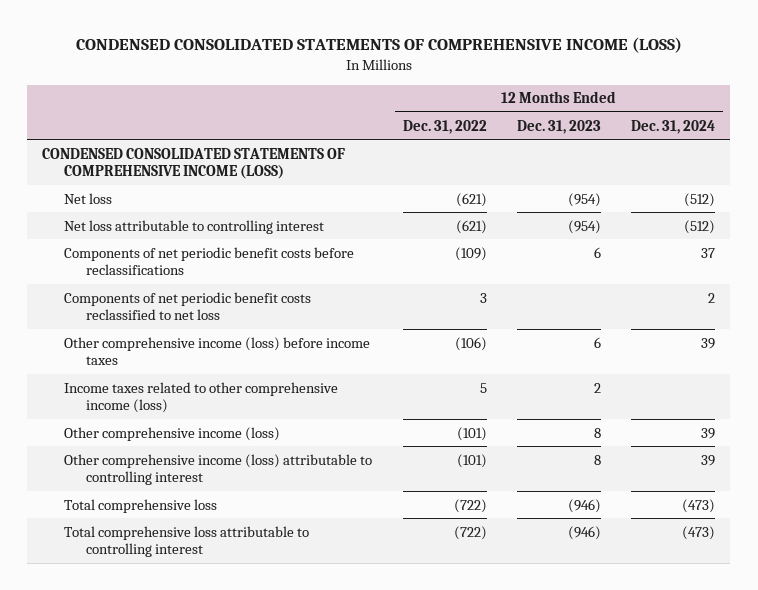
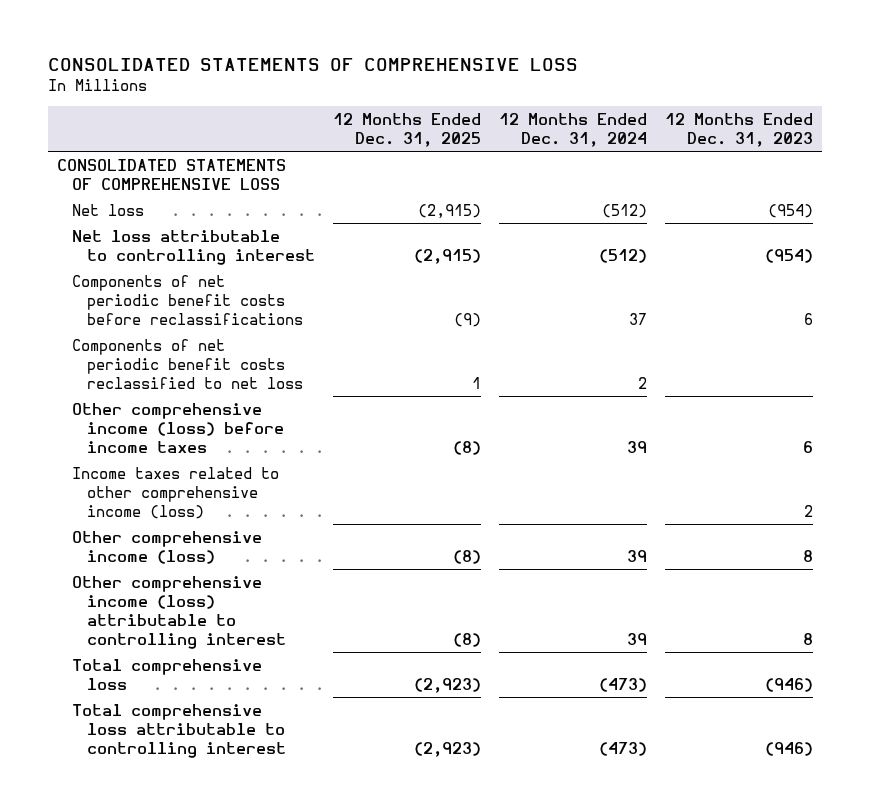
- CONDENSED CONSOLIDATED STATEMENTS OF COMPREHENSIVE INCOME (LOSS)
+ CONSOLIDATED STATEMENTS OF COMPREHENSIVE LOSS
- | 12 Months Ended Dec. 31, 2022 | 12 Months Ended Dec. 31, 2023 | 12 Months Ended Dec. 31, 2024
+ | 12 Months Ended Dec. 31, 2025 | 12 Months Ended Dec. 31, 2024 | 12 Months Ended Dec. 31, 2023
- CONDENSED CONSOLIDATED STATEMENTS OF COMPREHENSIVE INCOME (LOSS)
+ CONSOLIDATED STATEMENTS OF COMPREHENSIVE LOSS

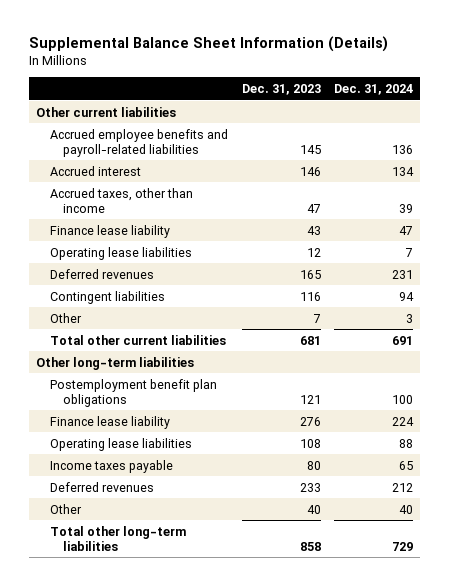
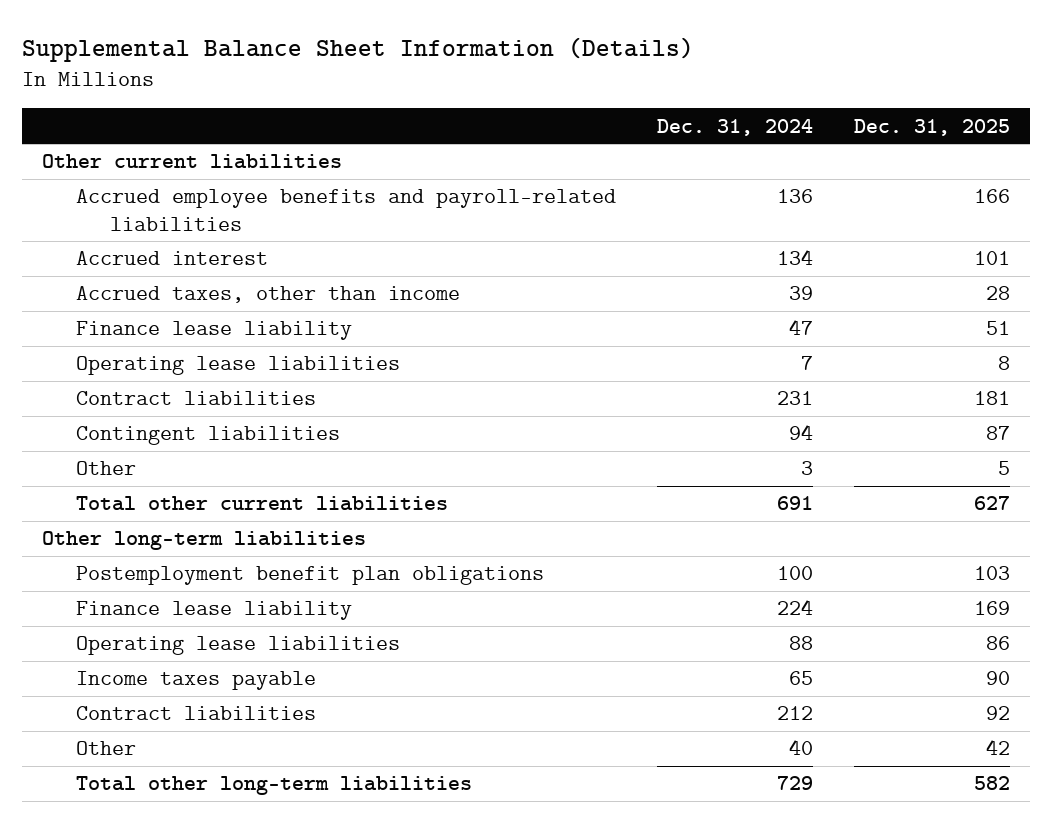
- | Dec. 31, 2023 | Dec. 31, 2024
+ | Dec. 31, 2024 | Dec. 31, 2025
- Deferred revenues | 165 | 231
+ Contract liabilities | 231 | 181
- Deferred revenues | 233 | 212
+ Contract liabilities | 212 | 92

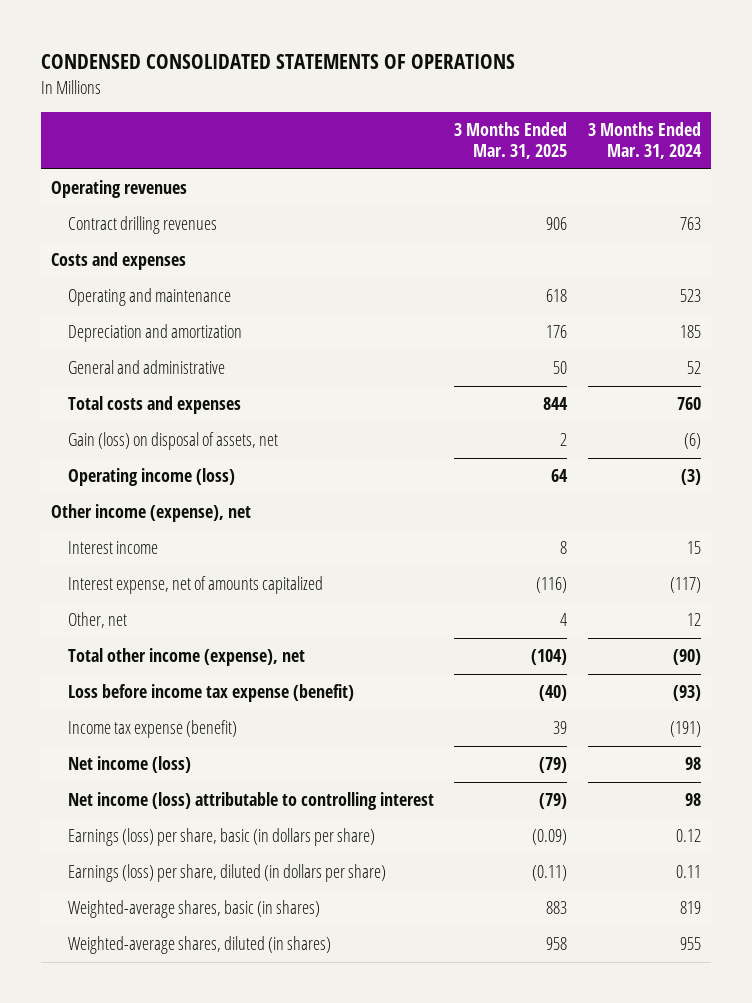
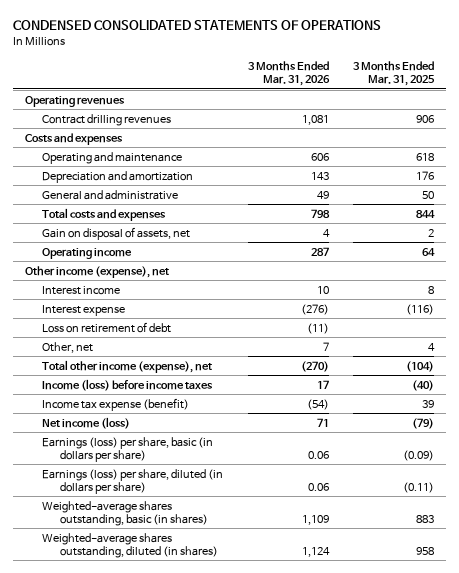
- | 3 Months Ended Mar. 31, 2025 | 3 Months Ended Mar. 31, 2024
+ | 3 Months Ended Mar. 31, 2026 | 3 Months Ended Mar. 31, 2025
- Gain (loss) on disposal of assets, net | 2 | (6)
- Operating income (loss) | 64 | (3)
+ Gain on disposal of assets, net | 4 | 2
+ Operating income | 287 | 64
- Interest expense, net of amounts capitalized | (116) | (117)
+ Interest expense | (276) | (116)
+ Loss on retirement of debt | (11) |
- Loss before income tax expense (benefit) | (40) | (93)
+ Income (loss) before income taxes | 17 | (40)
- Net income (loss) attributable to controlling interest | (79) | 98
- Weighted-average shares, basic (in shares) | 883 | 819
- Weighted-average shares, diluted (in shares) | 958 | 955
+ Weighted-average shares outstanding, basic (in shares) | 1,109 | 883
+ Weighted-average shares outstanding, diluted (in shares) | 1,124 | 958

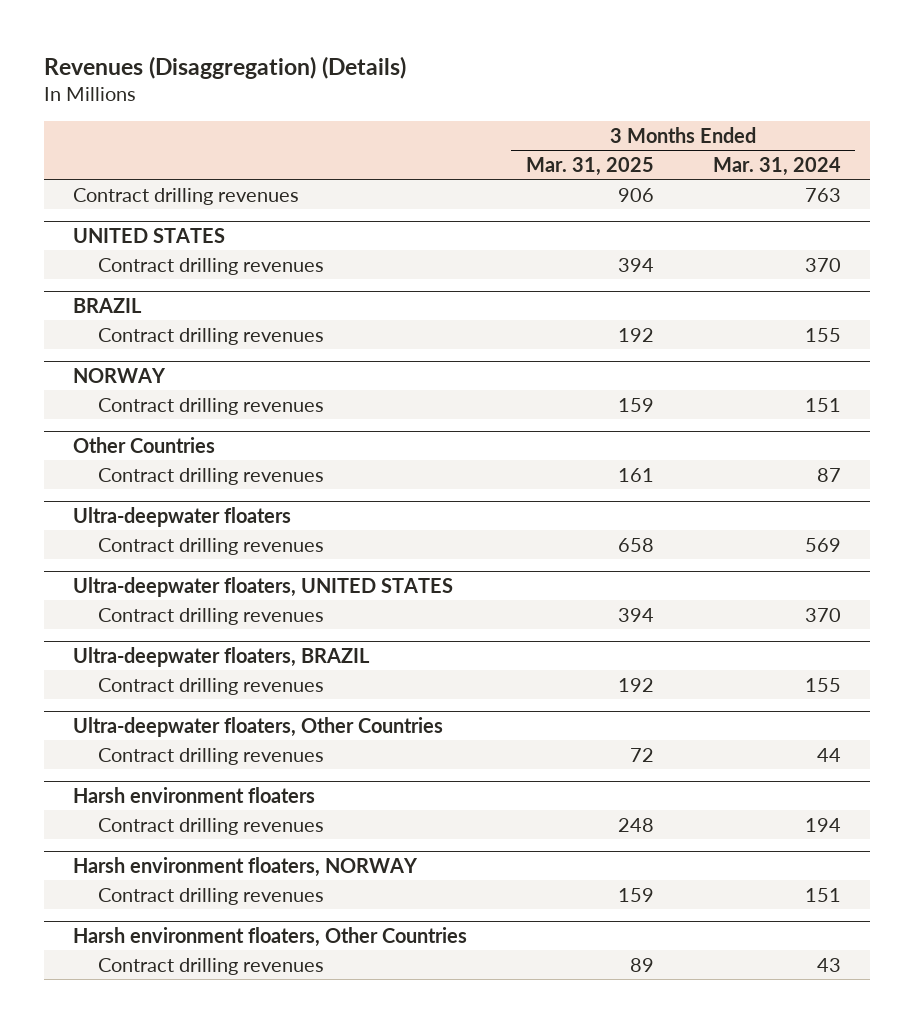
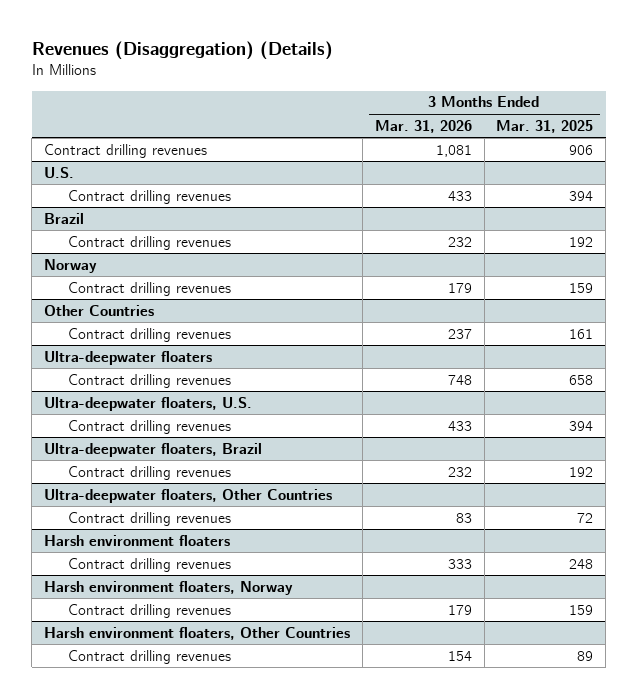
- | 3 Months Ended Mar. 31, 2025 | 3 Months Ended Mar. 31, 2024
+ | 3 Months Ended Mar. 31, 2026 | 3 Months Ended Mar. 31, 2025
- UNITED STATES
+ U.S.
- BRAZIL
+ Brazil
- NORWAY
+ Norway
- Ultra-deepwater floaters, UNITED STATES
+ Ultra-deepwater floaters, U.S.
- Ultra-deepwater floaters, BRAZIL
+ Ultra-deepwater floaters, Brazil
- Harsh environment floaters, NORWAY
+ Harsh environment floaters, Norway

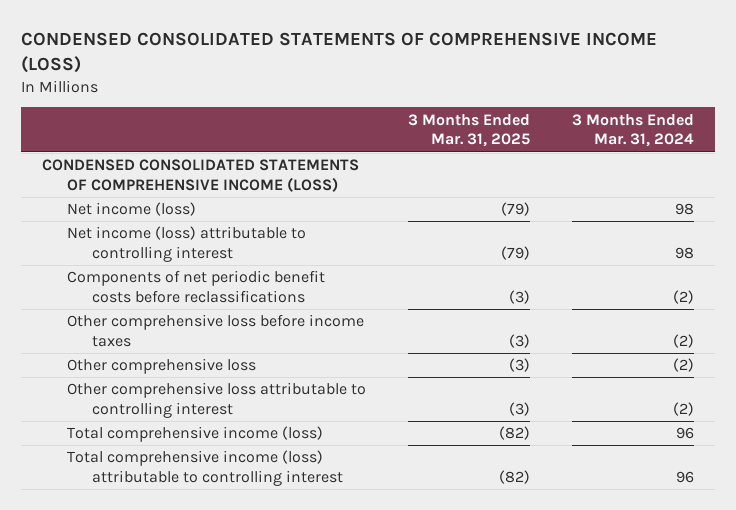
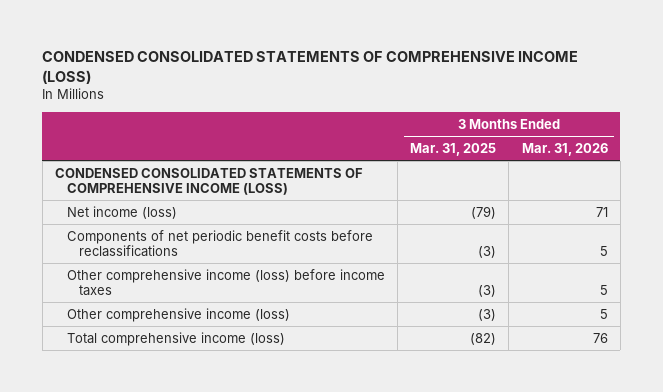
- | 3 Months Ended Mar. 31, 2025 | 3 Months Ended Mar. 31, 2024
+ | 3 Months Ended Mar. 31, 2025 | 3 Months Ended Mar. 31, 2026
- Net income (loss) attributable to controlling interest | (79) | 98
- Other comprehensive loss before income taxes | (3) | (2)
- Other comprehensive loss | (3) | (2)
- Other comprehensive loss attributable to controlling interest | (3) | (2)
+ Other comprehensive income (loss) before income taxes | (3) | 5
+ Other comprehensive income (loss) | (3) | 5
- Total comprehensive income (loss) attributable to controlling interest | (82) | 96

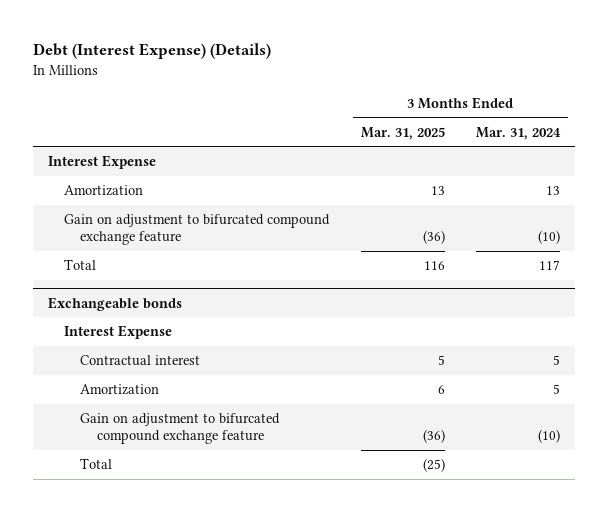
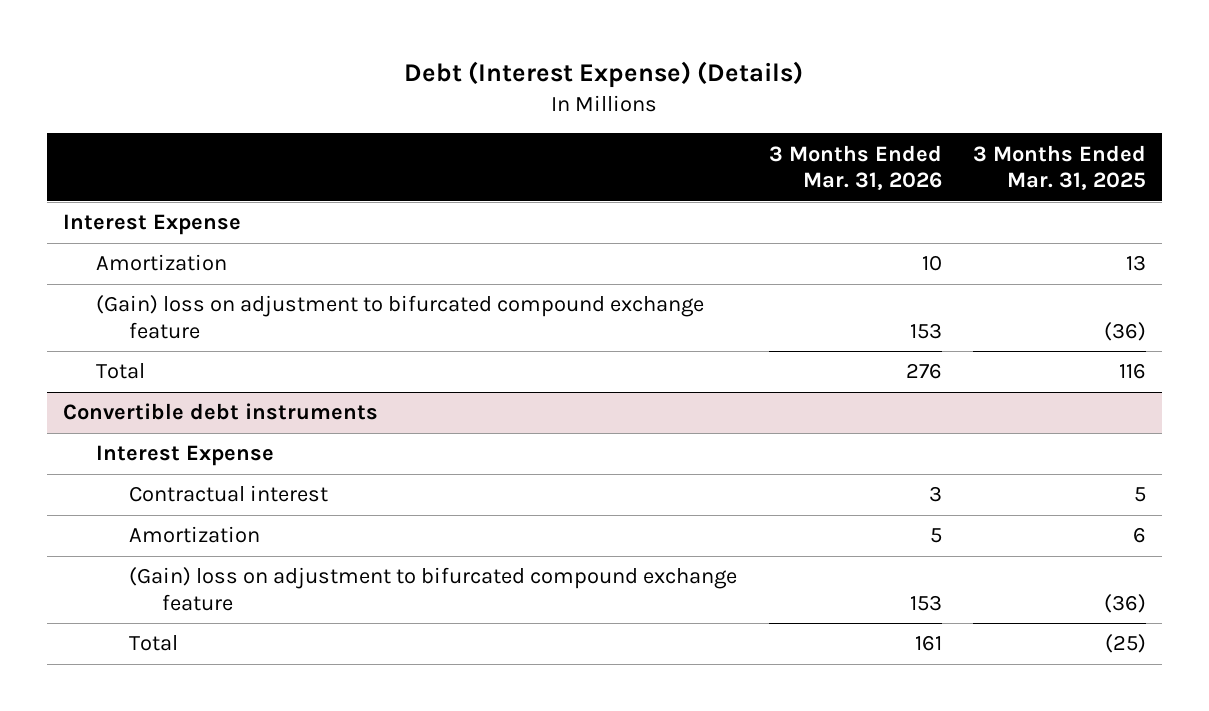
- | 3 Months Ended Mar. 31, 2025 | 3 Months Ended Mar. 31, 2024
+ | 3 Months Ended Mar. 31, 2026 | 3 Months Ended Mar. 31, 2025
- Gain on adjustment to bifurcated compound exchange feature | (36) | (10)
+ (Gain) loss on adjustment to bifurcated compound exchange feature | 153 | (36)
- Exchangeable bonds
+ Convertible debt instruments
- Gain on adjustment to bifurcated compound exchange feature | (36) | (10)
+ (Gain) loss on adjustment to bifurcated compound exchange feature | 153 | (36)

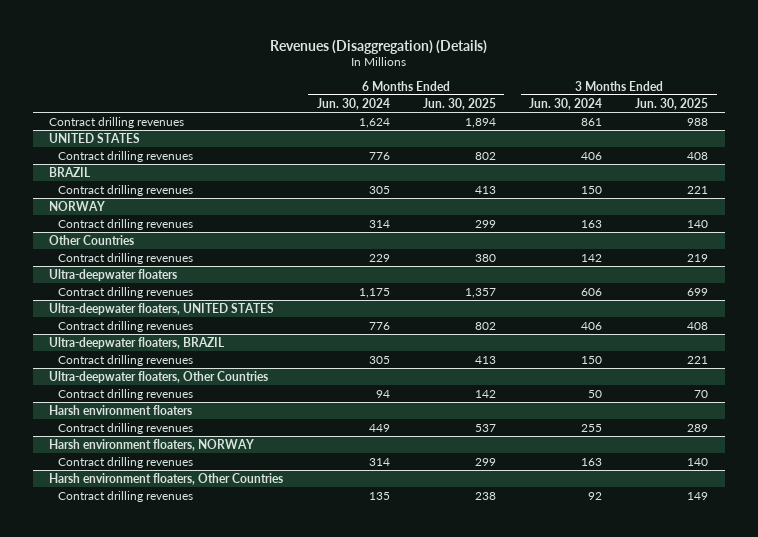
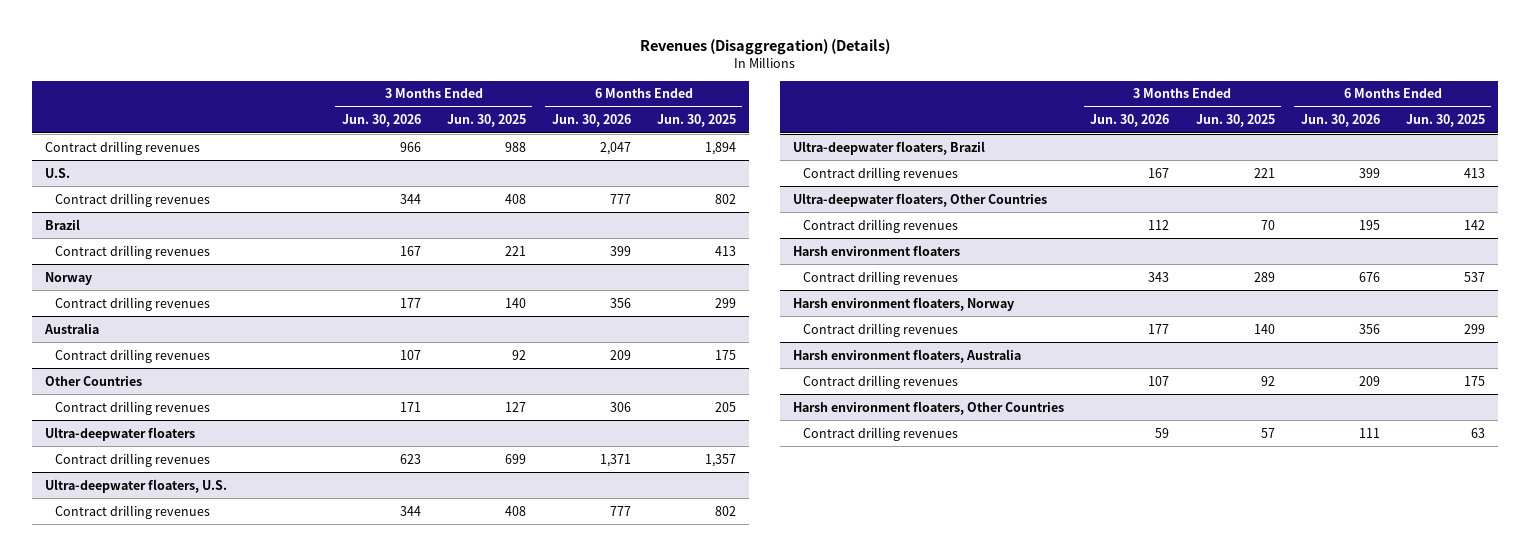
- | 6 Months Ended Jun. 30, 2024 | 6 Months Ended Jun. 30, 2025 | 3 Months Ended Jun. 30, 2024 | 3 Months Ended Jun. 30, 2025
+ | 3 Months Ended Jun. 30, 2026 | 3 Months Ended Jun. 30, 2025 | 6 Months Ended Jun. 30, 2026 | 6 Months Ended Jun. 30, 2025
- UNITED STATES
+ U.S.
- BRAZIL
+ Brazil
- NORWAY
+ Norway
+ Australia
+ Contract drilling revenues | 107 | 92 | 209 | 175
@ Other Countries
- Contract drilling revenues | 229 | 380 | 142 | 219
+ Contract drilling revenues | 171 | 127 | 306 | 205
- Ultra-deepwater floaters, UNITED STATES
+ Ultra-deepwater floaters, U.S.
- Ultra-deepwater floaters, BRAZIL
+ Ultra-deepwater floaters, Brazil
- Harsh environment floaters, NORWAY
+ Harsh environment floaters, Norway
+ Harsh environment floaters, Australia
+ Contract drilling revenues | 107 | 92 | 209 | 175
@ Harsh environment floaters, Other Countries
- Contract drilling revenues | 135 | 238 | 92 | 149
+ Contract drilling revenues | 59 | 57 | 111 | 63

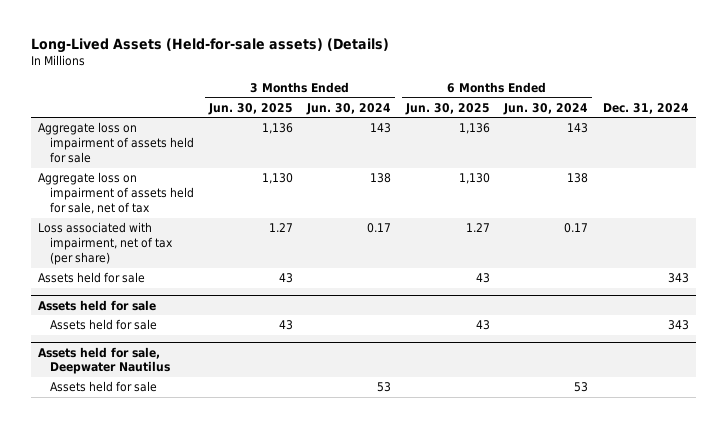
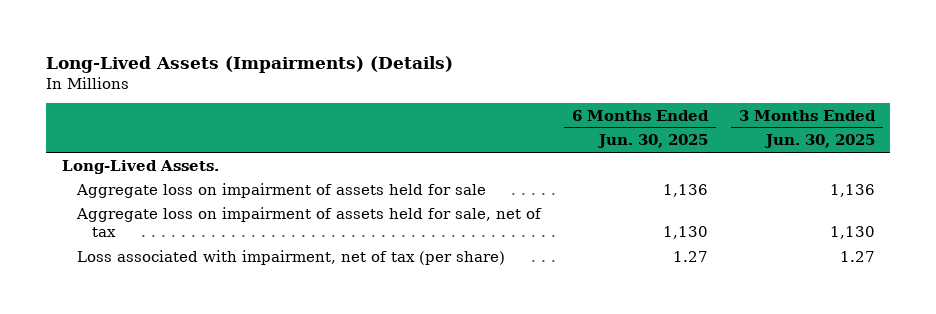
- Long-Lived Assets (Held-for-sale assets) (Details)
+ Long-Lived Assets (Impairments) (Details)
- | 3 Months Ended Jun. 30, 2025 | 3 Months Ended Jun. 30, 2024 | 6 Months Ended Jun. 30, 2025 | 6 Months Ended Jun. 30, 2024 | Dec. 31, 2024
+ | 6 Months Ended Jun. 30, 2025 | 3 Months Ended Jun. 30, 2025
+ Long-Lived Assets.
- Assets held for sale | 43 | | 43 | | 343
- Assets held for sale
- Assets held for sale | 43 | | 43 | | 343
- Assets held for sale, Deepwater Nautilus
- Assets held for sale | | 53 | | 53 |

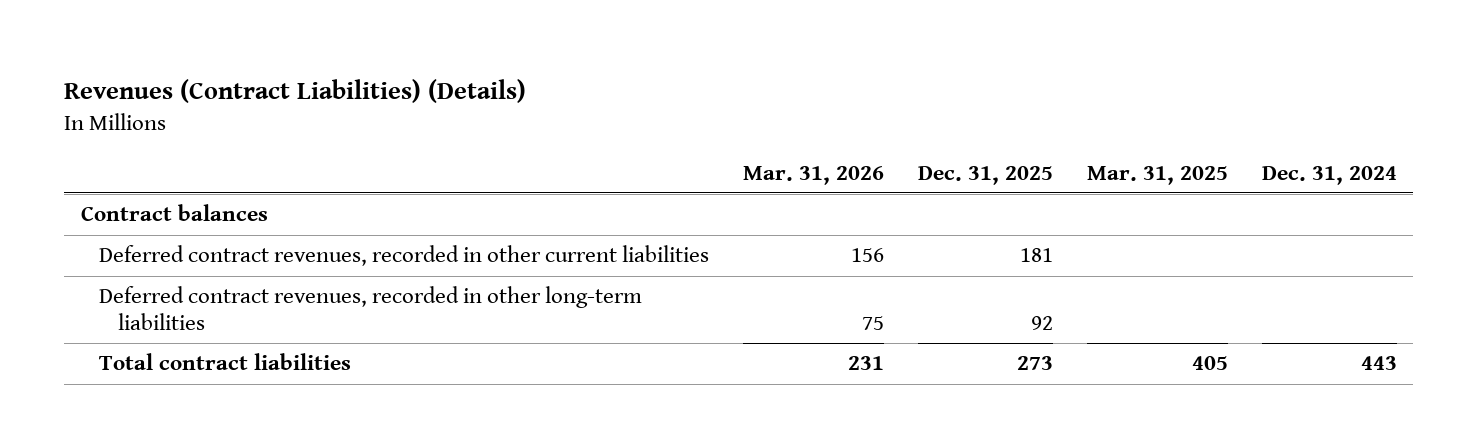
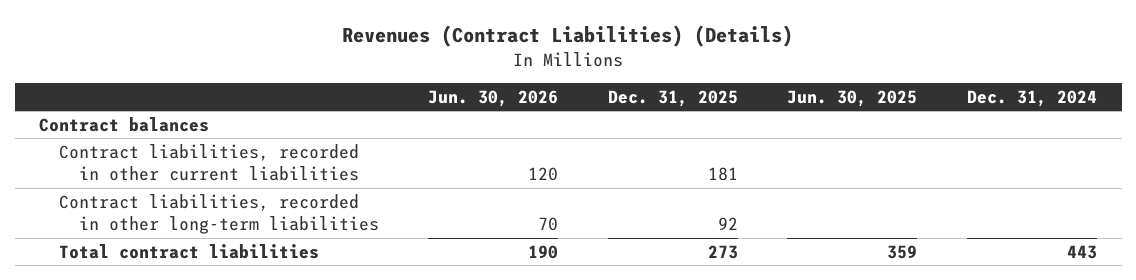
- | Mar. 31, 2026 | Dec. 31, 2025 | Mar. 31, 2025 | Dec. 31, 2024
+ | Jun. 30, 2026 | Dec. 31, 2025 | Jun. 30, 2025 | Dec. 31, 2024
- Deferred contract revenues, recorded in other current liabilities | 156 | 181 | |
- Deferred contract revenues, recorded in other long-term liabilities | 75 | 92 | |
+ Contract liabilities, recorded in other current liabilities | 120 | 181 | |
+ Contract liabilities, recorded in other long-term liabilities | 70 | 92 | |

